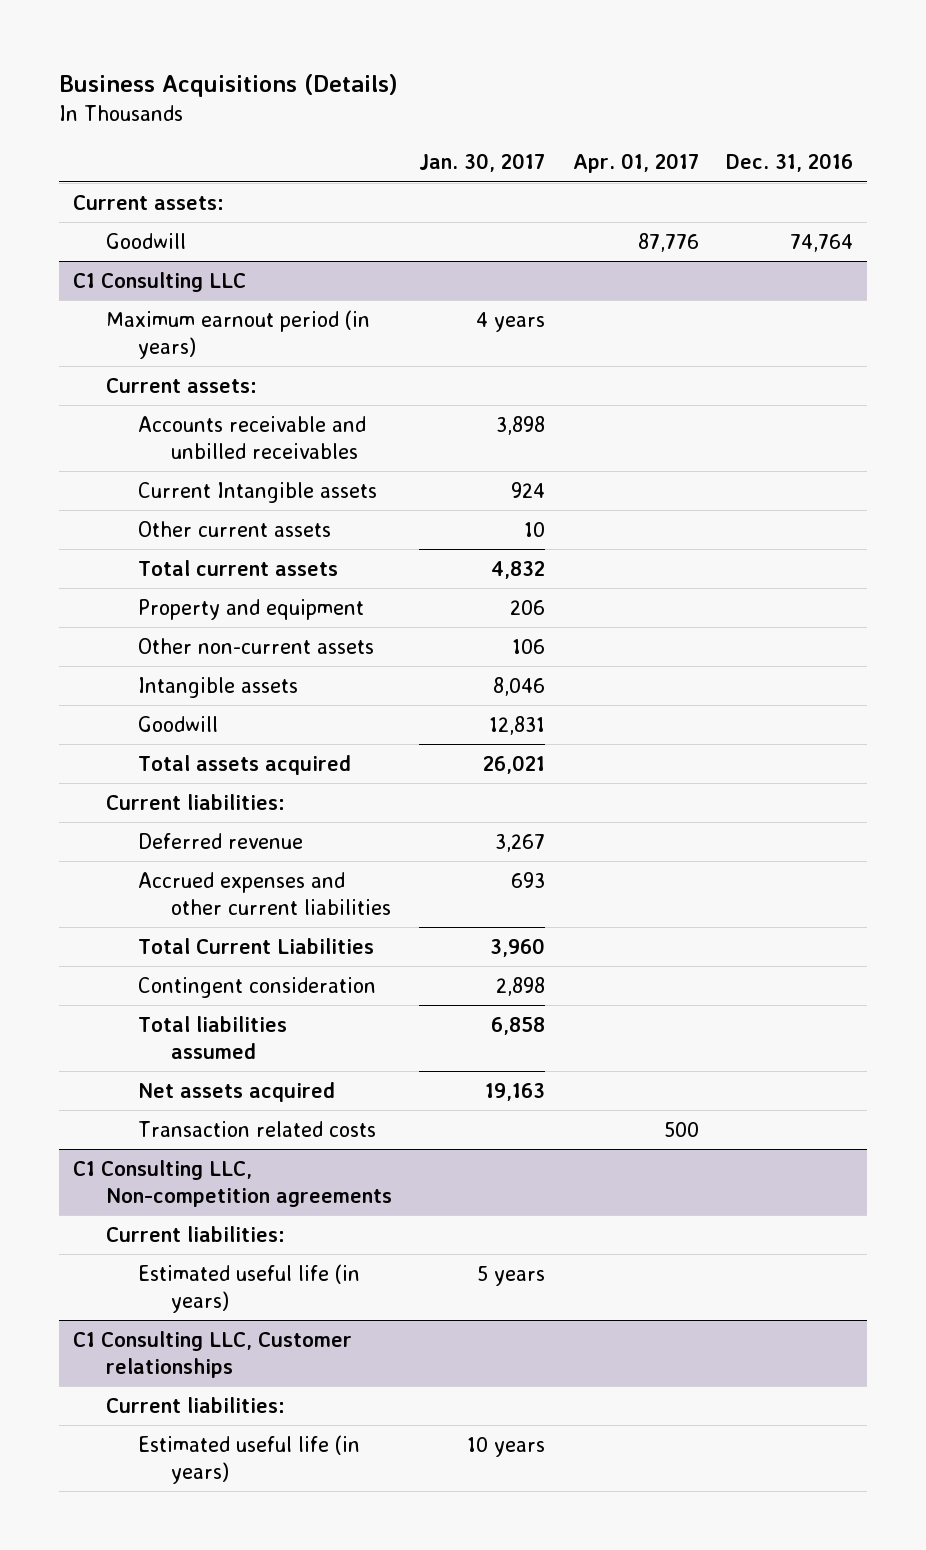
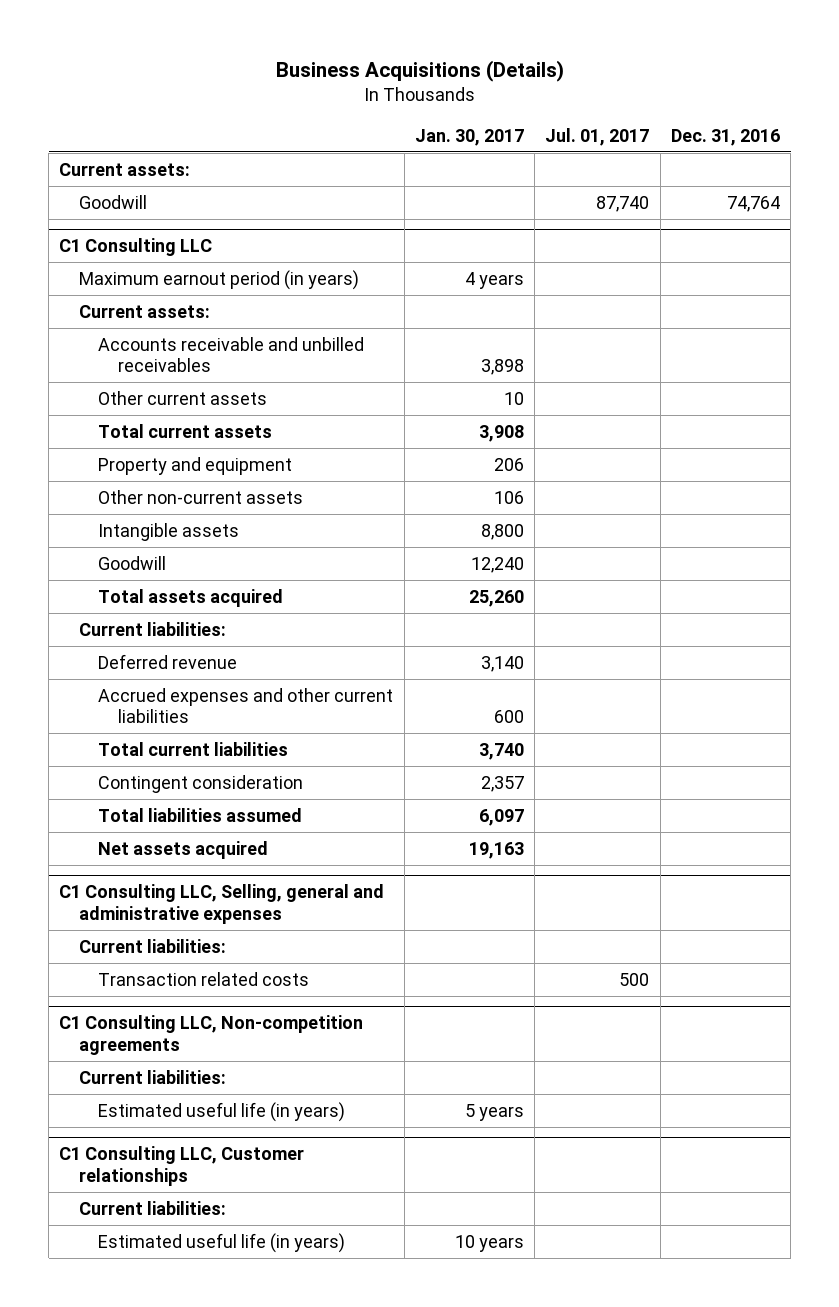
- | Jan. 30, 2017 | Apr. 01, 2017 | Dec. 31, 2016
+ | Jan. 30, 2017 | Jul. 01, 2017 | Dec. 31, 2016
@ C1 Consulting LLC
- Current Intangible assets | 924 | |
- Total current assets | 4,832 | |
+ Total current assets | 3,908 | |
- Intangible assets | 8,046 | |
- Goodwill | 12,831 | |
- Total assets acquired | 26,021 | |
+ Intangible assets | 8,800 | |
+ Goodwill | 12,240 | |
+ Total assets acquired | 25,260 | |
- Deferred revenue | 3,267 | |
- Accrued expenses and other current liabilities | 693 | |
- Total Current Liabilities | 3,960 | |
- Contingent consideration | 2,898 | |
- Total liabilities assumed | 6,858 | |
+ Deferred revenue | 3,140 | |
+ Accrued expenses and other current liabilities | 600 | |
+ Total current liabilities | 3,740 | |
+ Contingent consideration | 2,357 | |
+ Total liabilities assumed | 6,097 | |
+ C1 Consulting LLC, Selling, general and administrative expenses
+ Current liabilities:

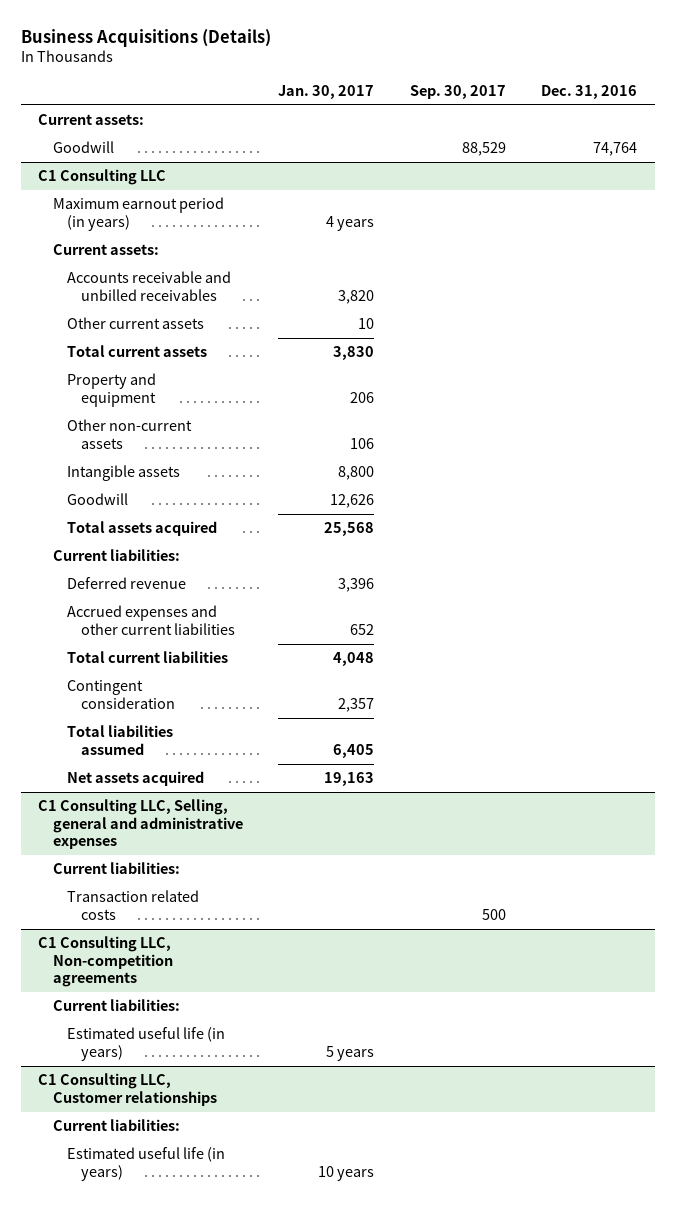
- | Jan. 30, 2017 | Jul. 01, 2017 | Dec. 31, 2016
+ | Jan. 30, 2017 | Sep. 30, 2017 | Dec. 31, 2016
@ C1 Consulting LLC
- Accounts receivable and unbilled receivables | 3,898 | |
+ Accounts receivable and unbilled receivables | 3,820 | |
- Total current assets | 3,908 | |
+ Total current assets | 3,830 | |
- Goodwill | 12,240 | |
- Total assets acquired | 25,260 | |
+ Goodwill | 12,626 | |
+ Total assets acquired | 25,568 | |
- Deferred revenue | 3,140 | |
- Accrued expenses and other current liabilities | 600 | |
- Total current liabilities | 3,740 | |
+ Deferred revenue | 3,396 | |
+ Accrued expenses and other current liabilities | 652 | |
+ Total current liabilities | 4,048 | |
- Total liabilities assumed | 6,097 | |
+ Total liabilities assumed | 6,405 | |

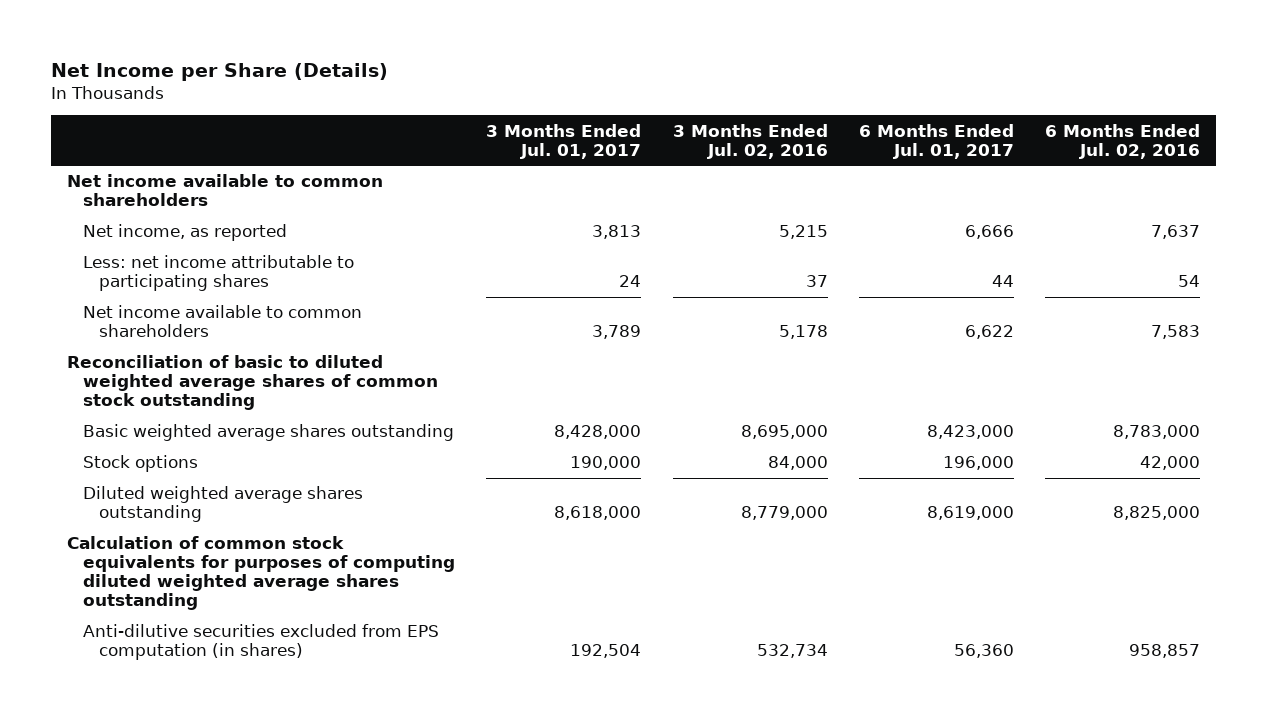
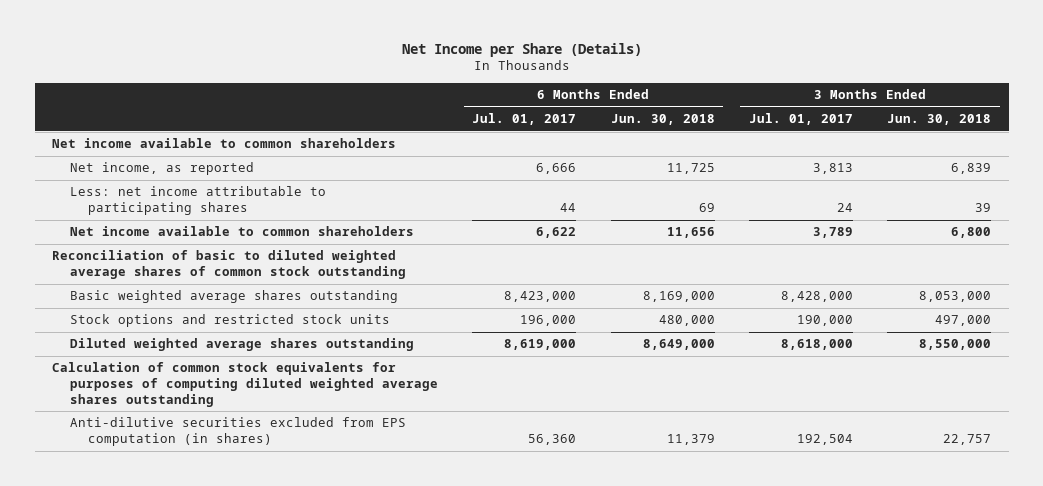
- | 3 Months Ended Jul. 01, 2017 | 3 Months Ended Jul. 02, 2016 | 6 Months Ended Jul. 01, 2017 | 6 Months Ended Jul. 02, 2016
+ | 6 Months Ended Jul. 01, 2017 | 6 Months Ended Jun. 30, 2018 | 3 Months Ended Jul. 01, 2017 | 3 Months Ended Jun. 30, 2018
- Stock options | 190,000 | 84,000 | 196,000 | 42,000
+ Stock options and restricted stock units | 196,000 | 480,000 | 190,000 | 497,000

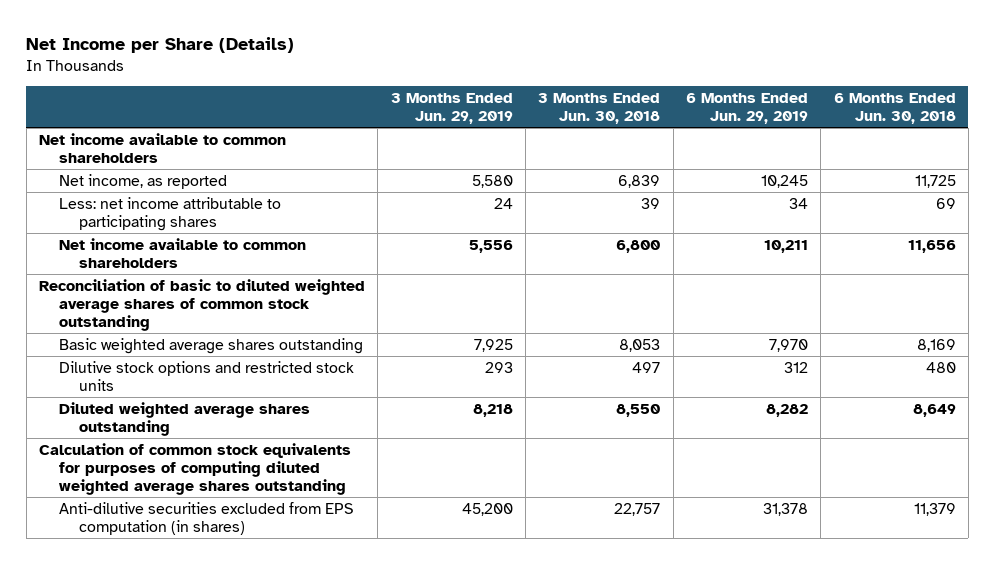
- | 6 Months Ended Jul. 01, 2017 | 6 Months Ended Jun. 30, 2018 | 3 Months Ended Jul. 01, 2017 | 3 Months Ended Jun. 30, 2018
+ | 3 Months Ended Jun. 29, 2019 | 3 Months Ended Jun. 30, 2018 | 6 Months Ended Jun. 29, 2019 | 6 Months Ended Jun. 30, 2018
- Basic weighted average shares outstanding | 8,423,000 | 8,169,000 | 8,428,000 | 8,053,000
- Stock options and restricted stock units | 196,000 | 480,000 | 190,000 | 497,000
- Diluted weighted average shares outstanding | 8,619,000 | 8,649,000 | 8,618,000 | 8,550,000
+ Basic weighted average shares outstanding | 7,925 | 8,053 | 7,970 | 8,169
+ Dilutive stock options and restricted stock units | 293 | 497 | 312 | 480
+ Diluted weighted average shares outstanding | 8,218 | 8,550 | 8,282 | 8,649

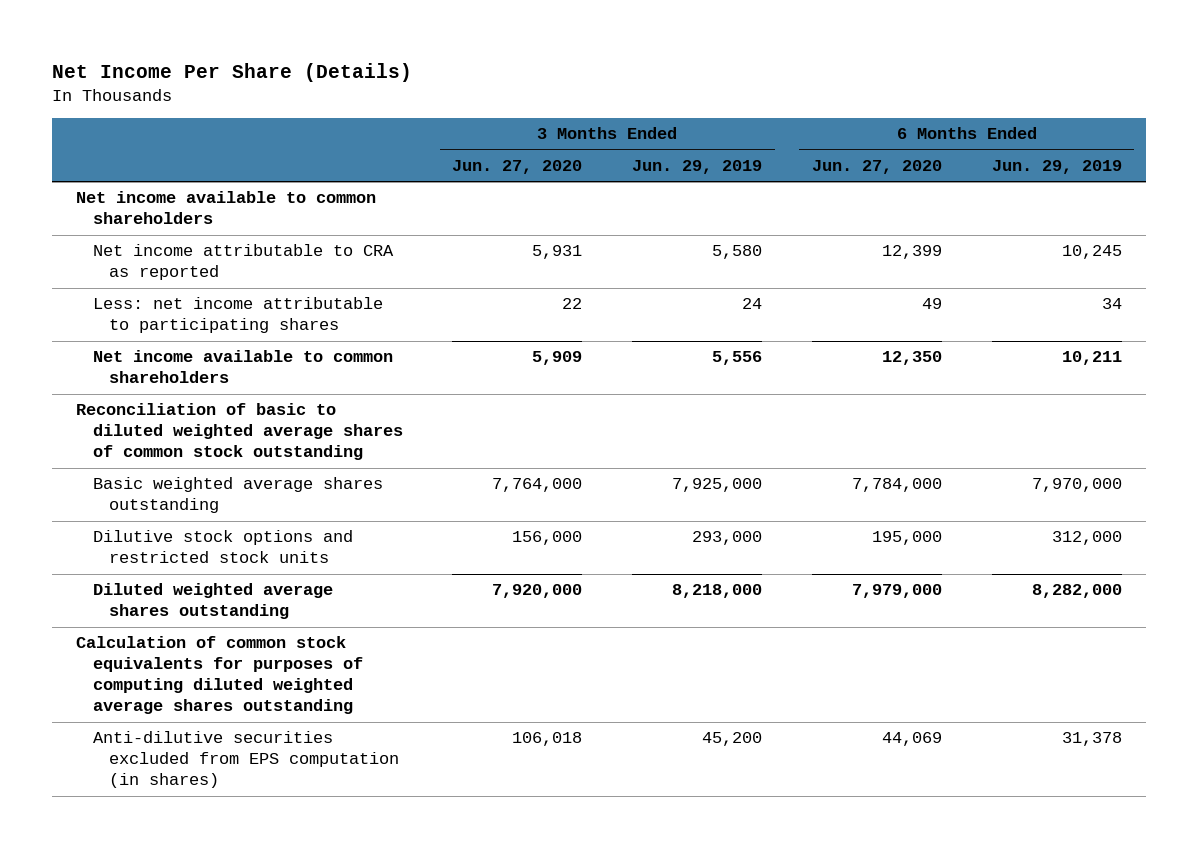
- Net Income per Share (Details)
+ Net Income Per Share (Details)
- | 3 Months Ended Jun. 29, 2019 | 3 Months Ended Jun. 30, 2018 | 6 Months Ended Jun. 29, 2019 | 6 Months Ended Jun. 30, 2018
+ | 3 Months Ended Jun. 27, 2020 | 3 Months Ended Jun. 29, 2019 | 6 Months Ended Jun. 27, 2020 | 6 Months Ended Jun. 29, 2019
- Net income, as reported | 5,580 | 6,839 | 10,245 | 11,725
+ Net income attributable to CRA as reported | 5,931 | 5,580 | 12,399 | 10,245
- Basic weighted average shares outstanding | 7,925 | 8,053 | 7,970 | 8,169
- Dilutive stock options and restricted stock units | 293 | 497 | 312 | 480
- Diluted weighted average shares outstanding | 8,218 | 8,550 | 8,282 | 8,649
+ Basic weighted average shares outstanding | 7,764,000 | 7,925,000 | 7,784,000 | 7,970,000
+ Dilutive stock options and restricted stock units | 156,000 | 293,000 | 195,000 | 312,000
+ Diluted weighted average shares outstanding | 7,920,000 | 8,218,000 | 7,979,000 | 8,282,000

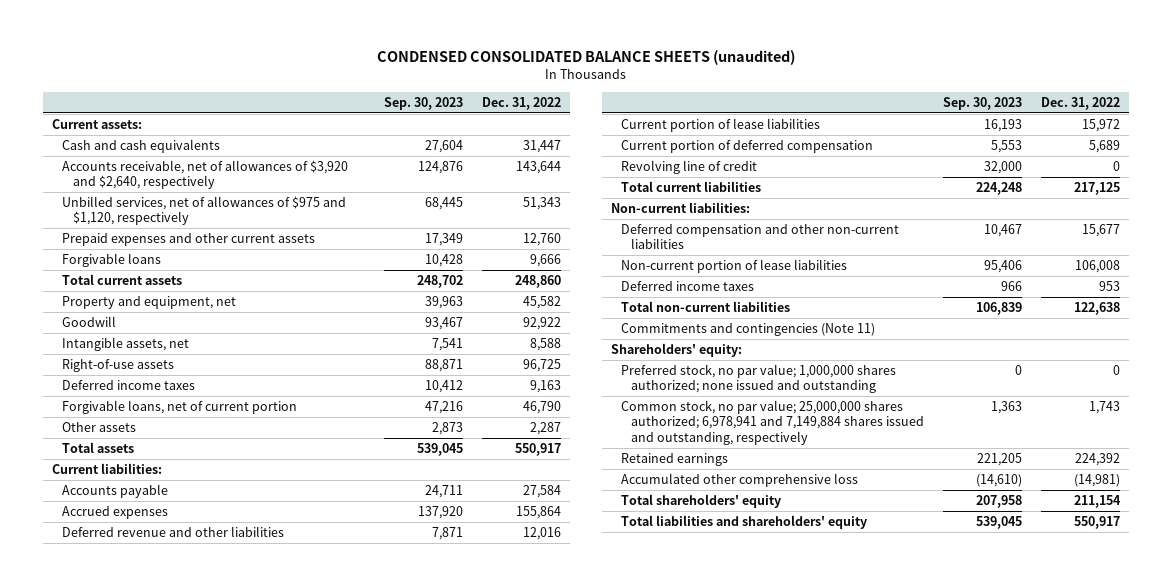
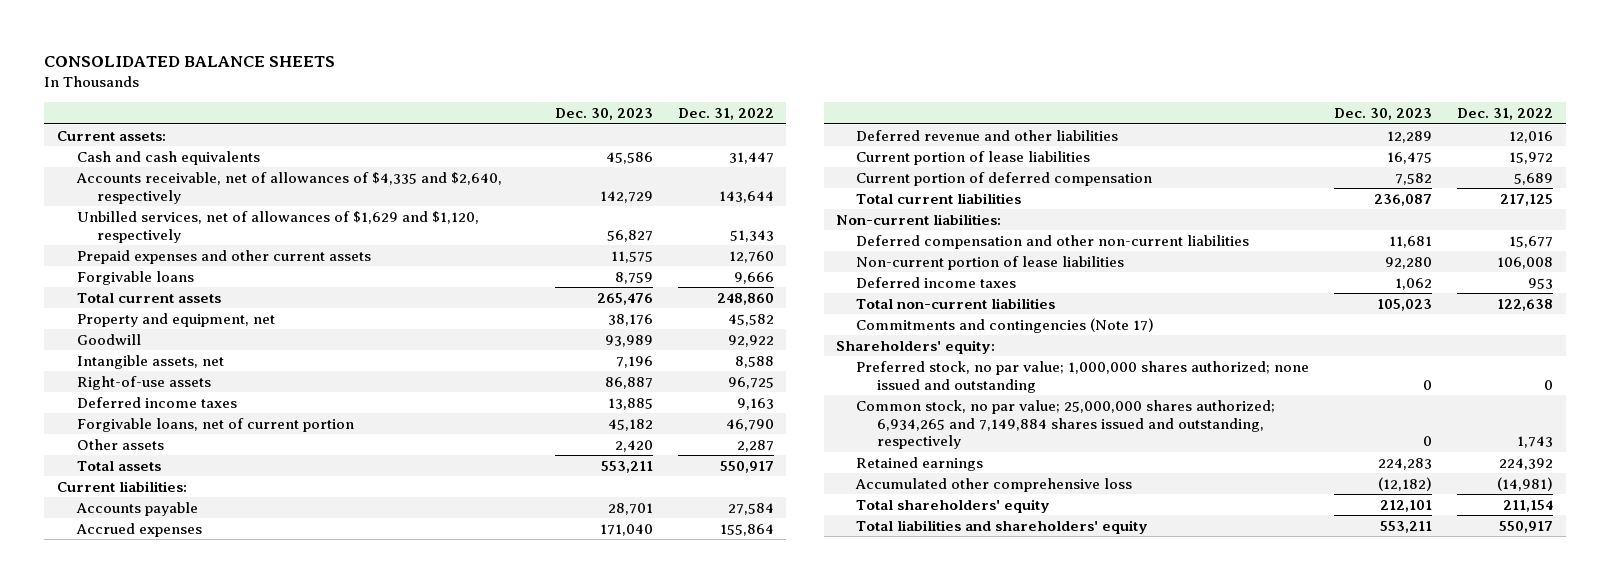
- CONDENSED CONSOLIDATED BALANCE SHEETS (unaudited)
+ CONSOLIDATED BALANCE SHEETS
- | Sep. 30, 2023 | Dec. 31, 2022
+ | Dec. 30, 2023 | Dec. 31, 2022
- Accounts receivable, net of allowances of $3,920 and $2,640, respectively | 124,876 | 143,644
- Unbilled services, net of allowances of $975 and $1,120, respectively | 68,445 | 51,343
+ Accounts receivable, net of allowances of $4,335 and $2,640, respectively | 142,729 | 143,644
+ Unbilled services, net of allowances of $1,629 and $1,120, respectively | 56,827 | 51,343
- Revolving line of credit | 32,000 | 0
- Commitments and contingencies (Note 11)
+ Commitments and contingencies (Note 17)
- Common stock, no par value; 25,000,000 shares authorized; 6,978,941 and 7,149,884 shares issued and outstanding, respectively | 1,363 | 1,743
+ Common stock, no par value; 25,000,000 shares authorized; 6,934,265 and 7,149,884 shares issued and outstanding, respectively | 0 | 1,743

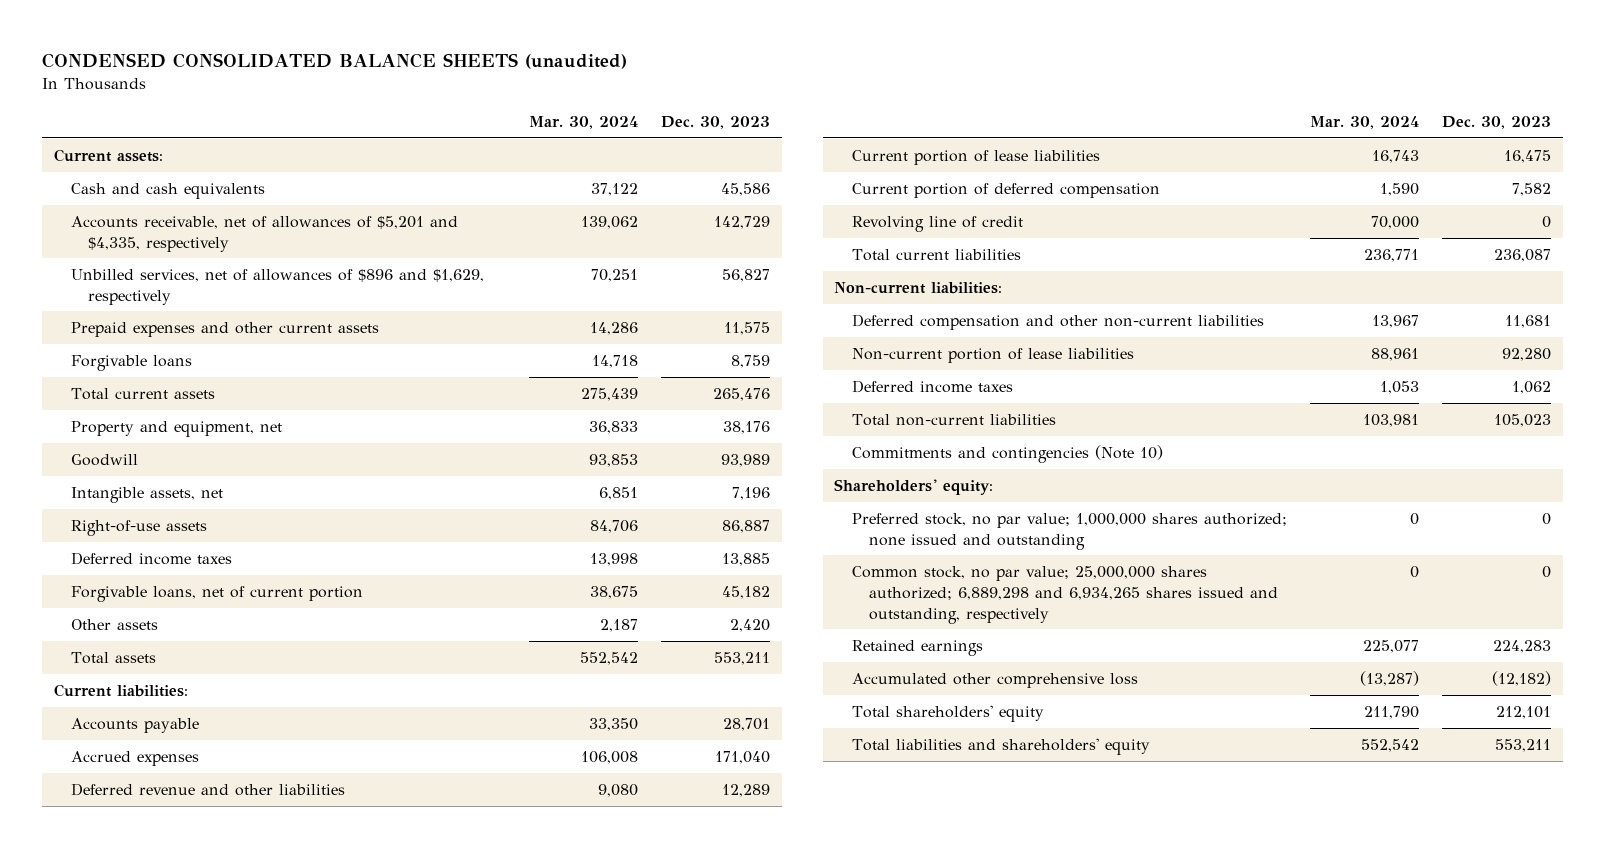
- CONSOLIDATED BALANCE SHEETS
+ CONDENSED CONSOLIDATED BALANCE SHEETS (unaudited)
- | Dec. 30, 2023 | Dec. 31, 2022
+ | Mar. 30, 2024 | Dec. 30, 2023
- Accounts receivable, net of allowances of $4,335 and $2,640, respectively | 142,729 | 143,644
- Unbilled services, net of allowances of $1,629 and $1,120, respectively | 56,827 | 51,343
+ Accounts receivable, net of allowances of $5,201 and $4,335, respectively | 139,062 | 142,729
+ Unbilled services, net of allowances of $896 and $1,629, respectively | 70,251 | 56,827
+ Revolving line of credit | 70,000 | 0
- Commitments and contingencies (Note 17)
+ Commitments and contingencies (Note 10)
- Common stock, no par value; 25,000,000 shares authorized; 6,934,265 and 7,149,884 shares issued and outstanding, respectively | 0 | 1,743
+ Common stock, no par value; 25,000,000 shares authorized; 6,889,298 and 6,934,265 shares issued and outstanding, respectively | 0 | 0

